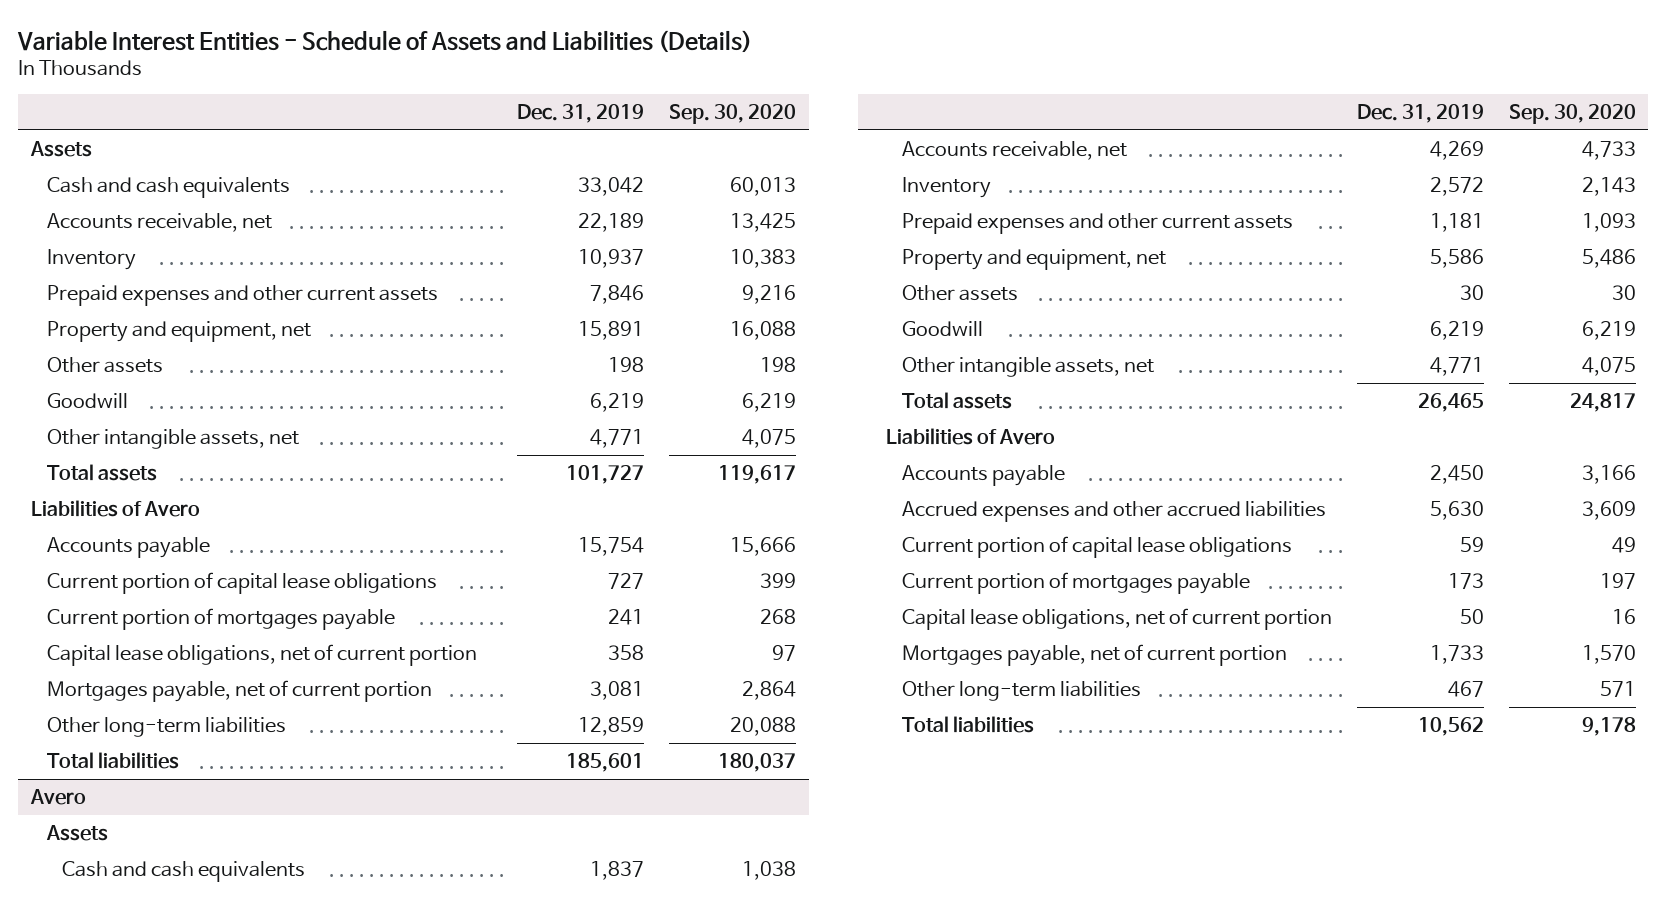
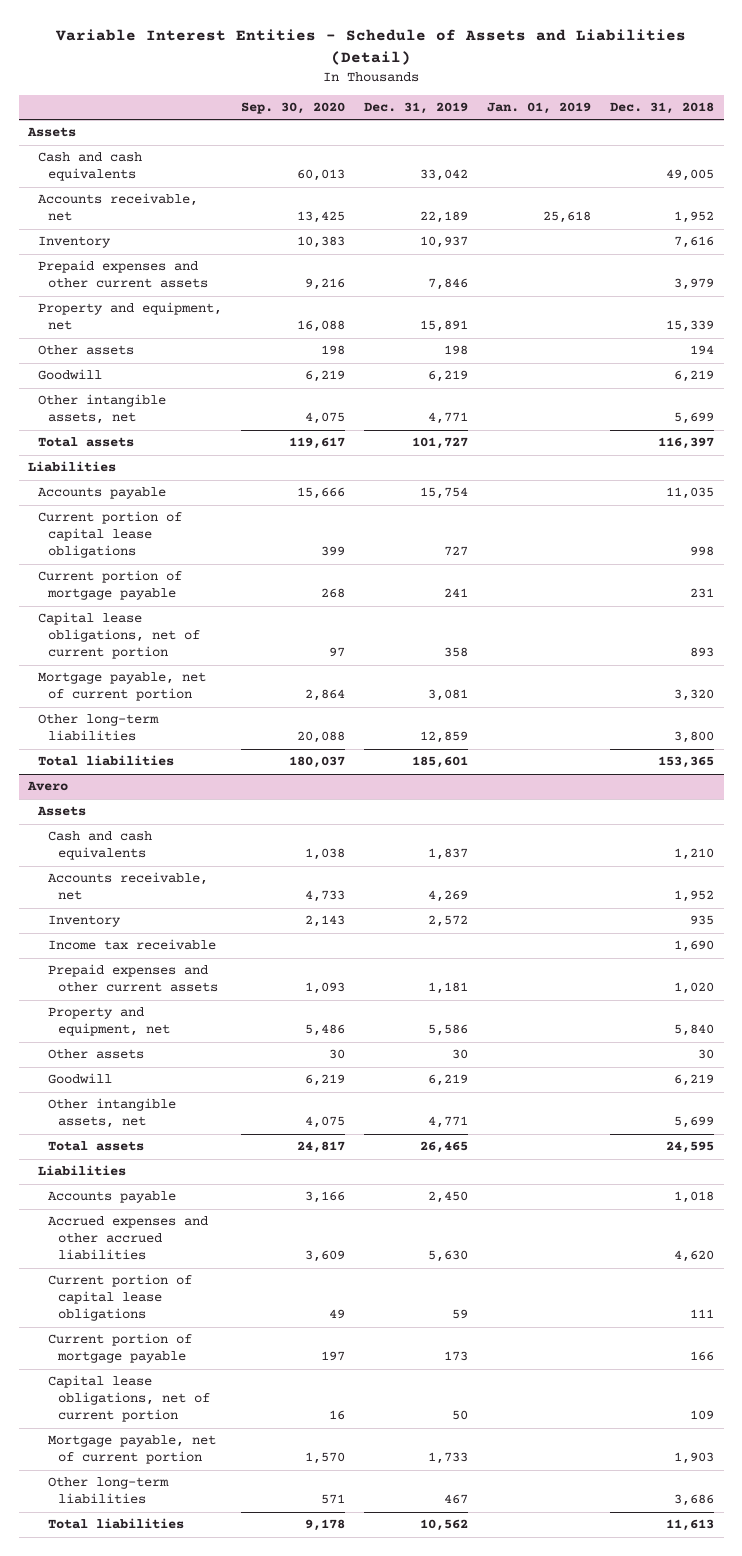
- Variable Interest Entities - Schedule of Assets and Liabilities (Details)
+ Variable Interest Entities - Schedule of Assets and Liabilities (Detail)
- | Dec. 31, 2019 | Sep. 30, 2020
+ | Sep. 30, 2020 | Dec. 31, 2019 | Jan. 01, 2019 | Dec. 31, 2018
- Liabilities of Avero
+ Liabilities
- Current portion of mortgages payable | 241 | 268
+ Current portion of mortgage payable | 268 | 241 | | 231
- Mortgages payable, net of current portion | 3,081 | 2,864
+ Mortgage payable, net of current portion | 2,864 | 3,081 | | 3,320
@ Avero
+ Income tax receivable | | | | 1,690
- Liabilities of Avero
+ Liabilities
- Current portion of mortgages payable | 173 | 197
+ Current portion of mortgage payable | 197 | 173 | | 166
- Mortgages payable, net of current portion | 1,733 | 1,570
+ Mortgage payable, net of current portion | 1,570 | 1,733 | | 1,903

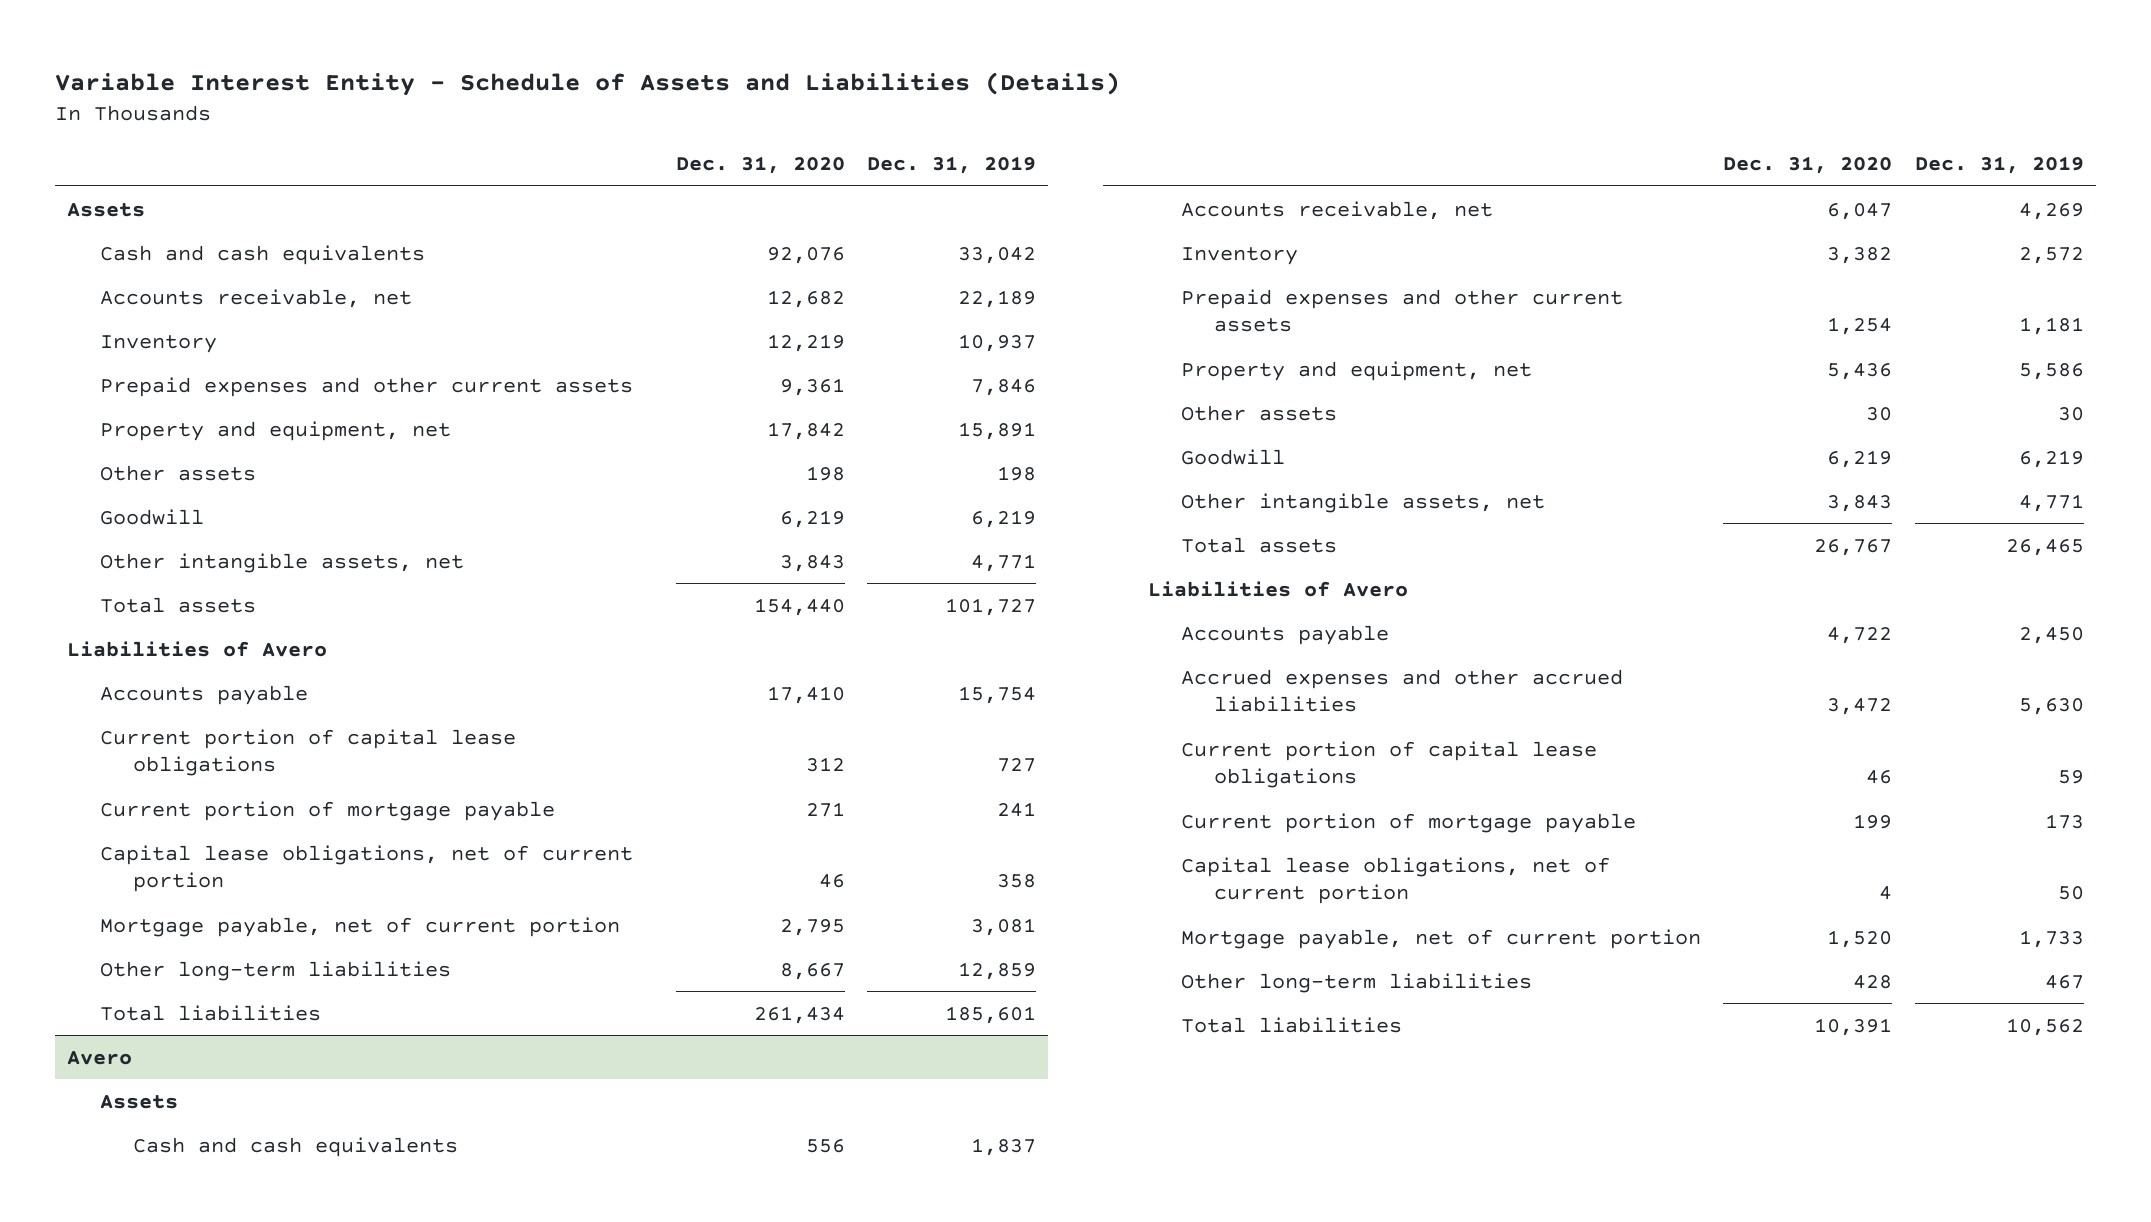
- Variable Interest Entities - Schedule of Assets and Liabilities (Detail)
+ Variable Interest Entity - Schedule of Assets and Liabilities (Details)
- | Sep. 30, 2020 | Dec. 31, 2019 | Jan. 01, 2019 | Dec. 31, 2018
+ | Dec. 31, 2020 | Dec. 31, 2019
- Liabilities
+ Liabilities of Avero
@ Avero
- Income tax receivable | | | | 1,690
- Liabilities
+ Liabilities of Avero

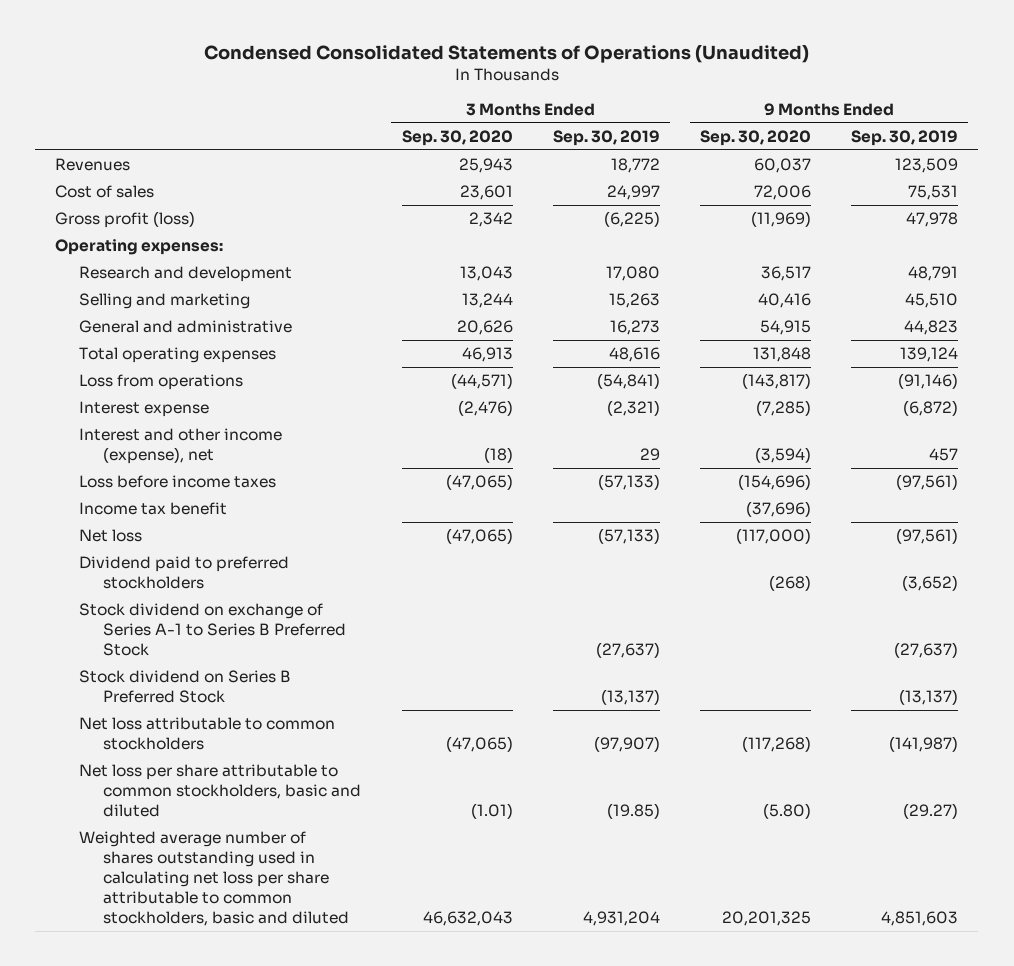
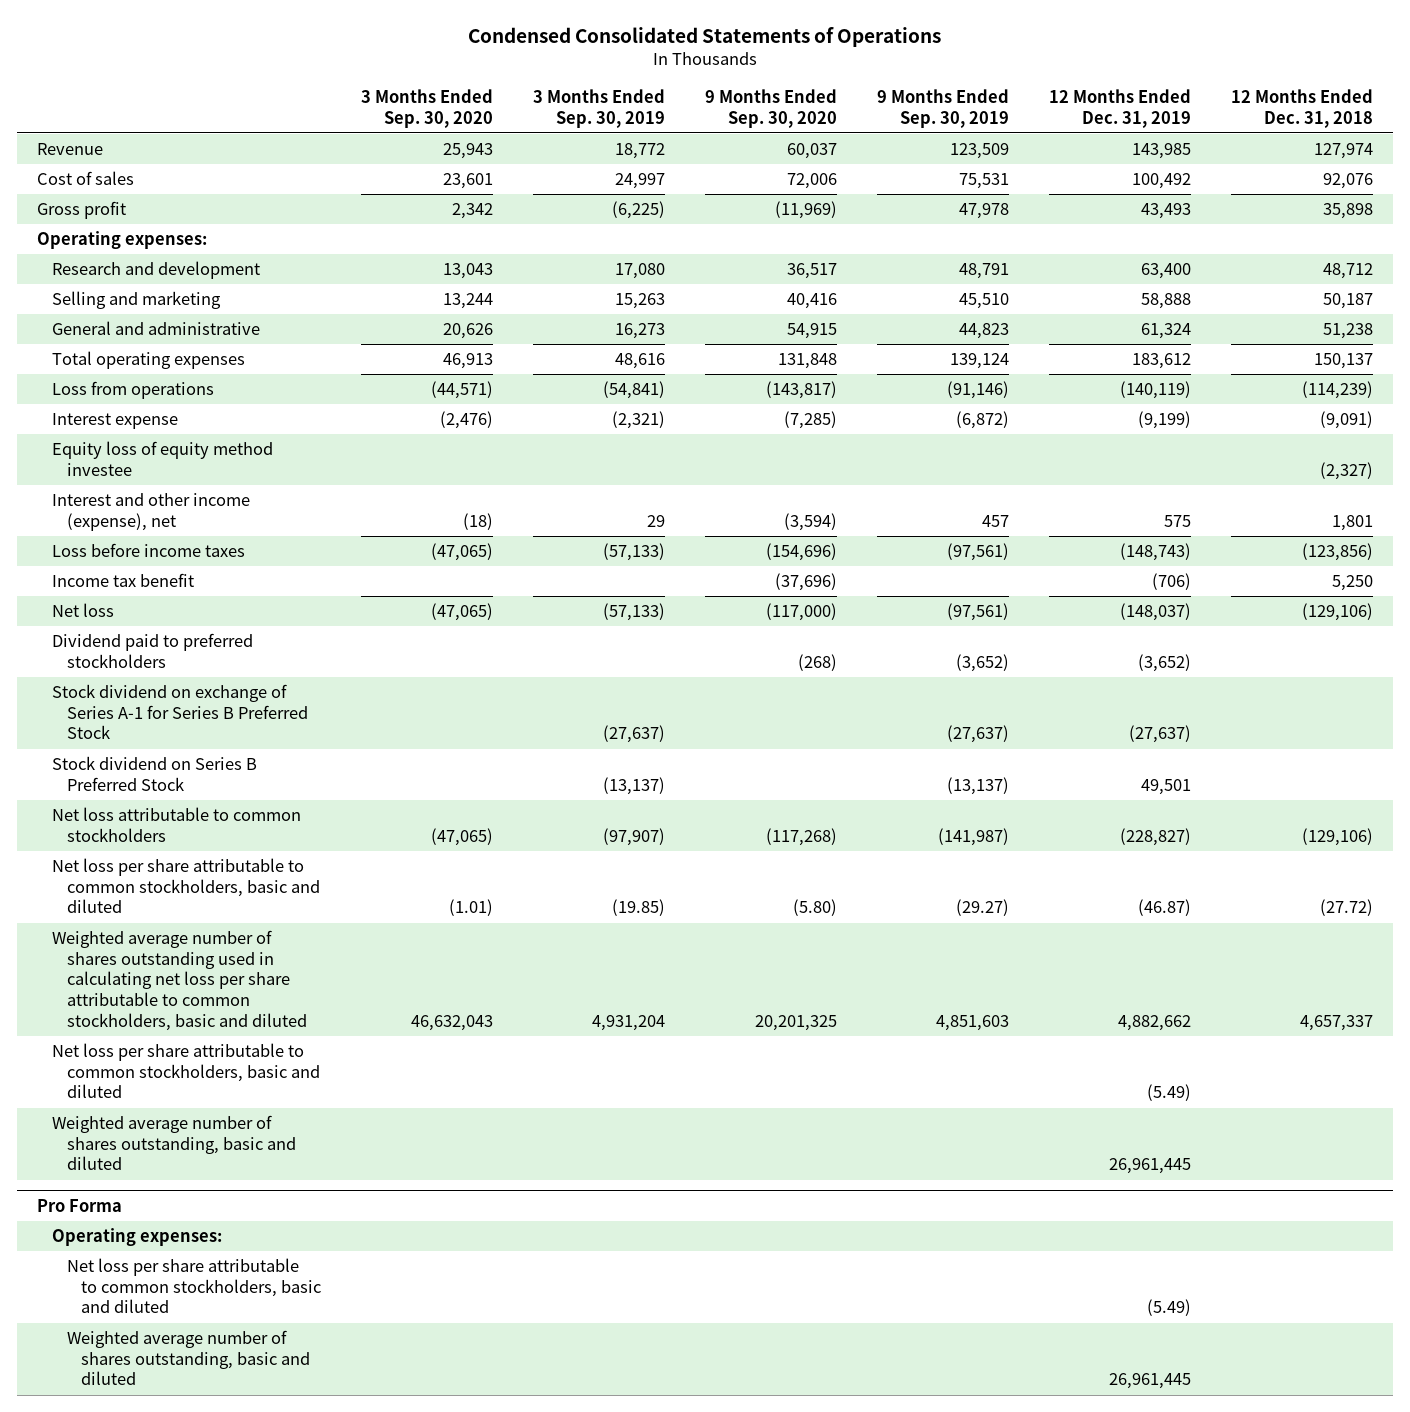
- Condensed Consolidated Statements of Operations (Unaudited)
+ Condensed Consolidated Statements of Operations
- | 3 Months Ended Sep. 30, 2020 | 3 Months Ended Sep. 30, 2019 | 9 Months Ended Sep. 30, 2020 | 9 Months Ended Sep. 30, 2019
+ | 3 Months Ended Sep. 30, 2020 | 3 Months Ended Sep. 30, 2019 | 9 Months Ended Sep. 30, 2020 | 9 Months Ended Sep. 30, 2019 | 12 Months Ended Dec. 31, 2019 | 12 Months Ended Dec. 31, 2018
- Revenues | 25,943 | 18,772 | 60,037 | 123,509
+ Revenue | 25,943 | 18,772 | 60,037 | 123,509 | 143,985 | 127,974
- Gross profit (loss) | 2,342 | (6,225) | (11,969) | 47,978
+ Gross profit | 2,342 | (6,225) | (11,969) | 47,978 | 43,493 | 35,898
+ Equity loss of equity method investee | | | | | | (2,327)
- Stock dividend on exchange of Series A-1 to Series B Preferred Stock | | (27,637) | | (27,637)
+ Stock dividend on exchange of Series A-1 for Series B Preferred Stock | | (27,637) | | (27,637) | (27,637) |
+ Net loss per share attributable to common stockholders, basic and diluted | | | | | (5.49) |
+ Weighted average number of shares outstanding, basic and diluted | | | | | 26,961,445 |
+ Pro Forma
+ Operating expenses:
+ Net loss per share attributable to common stockholders, basic and diluted | | | | | (5.49) |
+ Weighted average number of shares outstanding, basic and diluted | | | | | 26,961,445 |

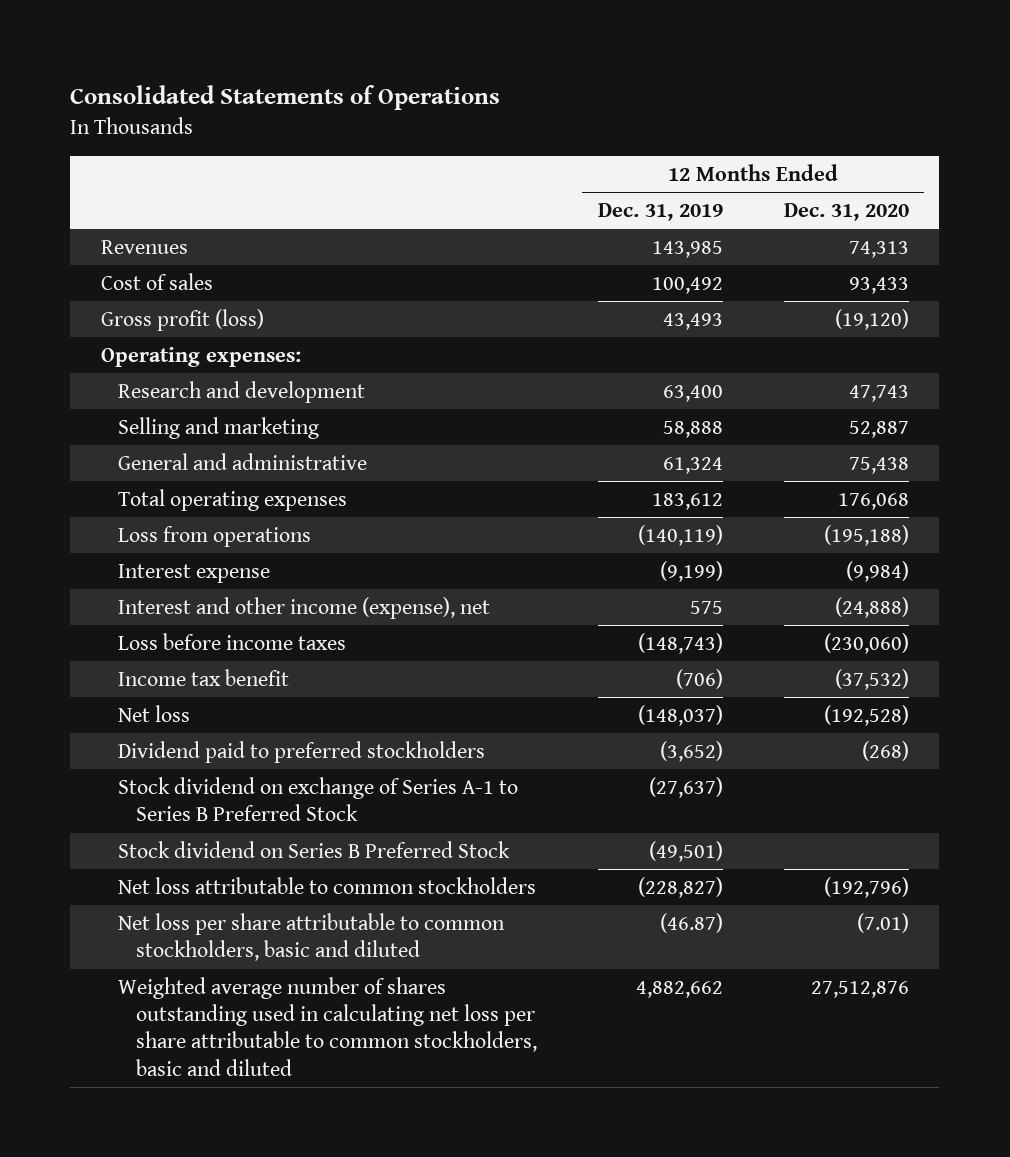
- Condensed Consolidated Statements of Operations
+ Consolidated Statements of Operations
- | 3 Months Ended Sep. 30, 2020 | 3 Months Ended Sep. 30, 2019 | 9 Months Ended Sep. 30, 2020 | 9 Months Ended Sep. 30, 2019 | 12 Months Ended Dec. 31, 2019 | 12 Months Ended Dec. 31, 2018
+ | 12 Months Ended Dec. 31, 2019 | 12 Months Ended Dec. 31, 2020
- Revenue | 25,943 | 18,772 | 60,037 | 123,509 | 143,985 | 127,974
+ Revenues | 143,985 | 74,313
- Gross profit | 2,342 | (6,225) | (11,969) | 47,978 | 43,493 | 35,898
+ Gross profit (loss) | 43,493 | (19,120)
- Equity loss of equity method investee | | | | | | (2,327)
- Stock dividend on exchange of Series A-1 for Series B Preferred Stock | | (27,637) | | (27,637) | (27,637) |
- Stock dividend on Series B Preferred Stock | | (13,137) | | (13,137) | 49,501 |
+ Stock dividend on exchange of Series A-1 to Series B Preferred Stock | (27,637) |
+ Stock dividend on Series B Preferred Stock | (49,501) |
- Net loss per share attributable to common stockholders, basic and diluted | | | | | (5.49) |
- Weighted average number of shares outstanding, basic and diluted | | | | | 26,961,445 |
- Pro Forma
- Operating expenses:
- Net loss per share attributable to common stockholders, basic and diluted | | | | | (5.49) |
- Weighted average number of shares outstanding, basic and diluted | | | | | 26,961,445 |

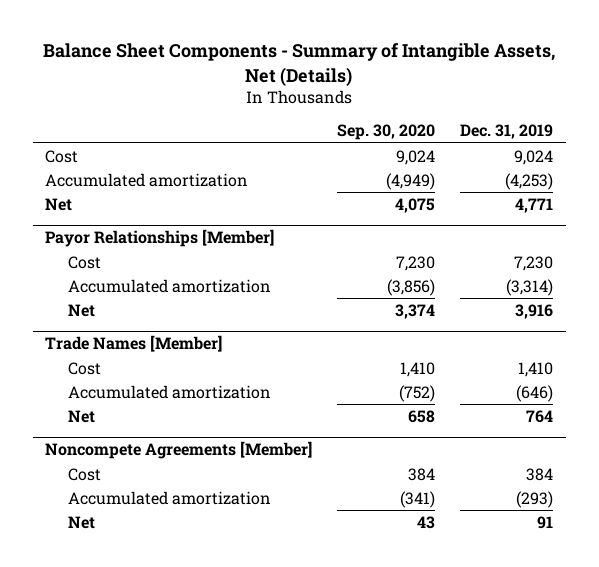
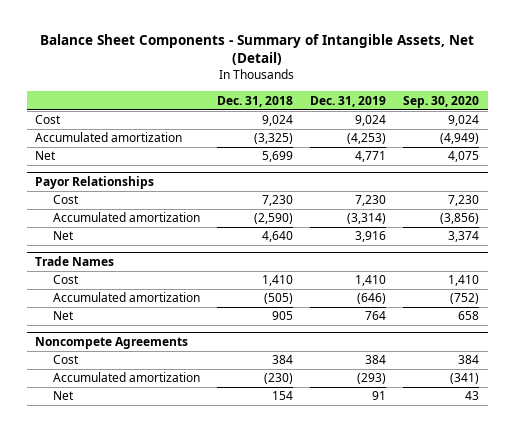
- Balance Sheet Components - Summary of Intangible Assets, Net (Details)
+ Balance Sheet Components - Summary of Intangible Assets, Net (Detail)
- | Sep. 30, 2020 | Dec. 31, 2019
+ | Dec. 31, 2018 | Dec. 31, 2019 | Sep. 30, 2020
- Payor Relationships [Member]
+ Payor Relationships
- Trade Names [Member]
+ Trade Names
- Noncompete Agreements [Member]
+ Noncompete Agreements

